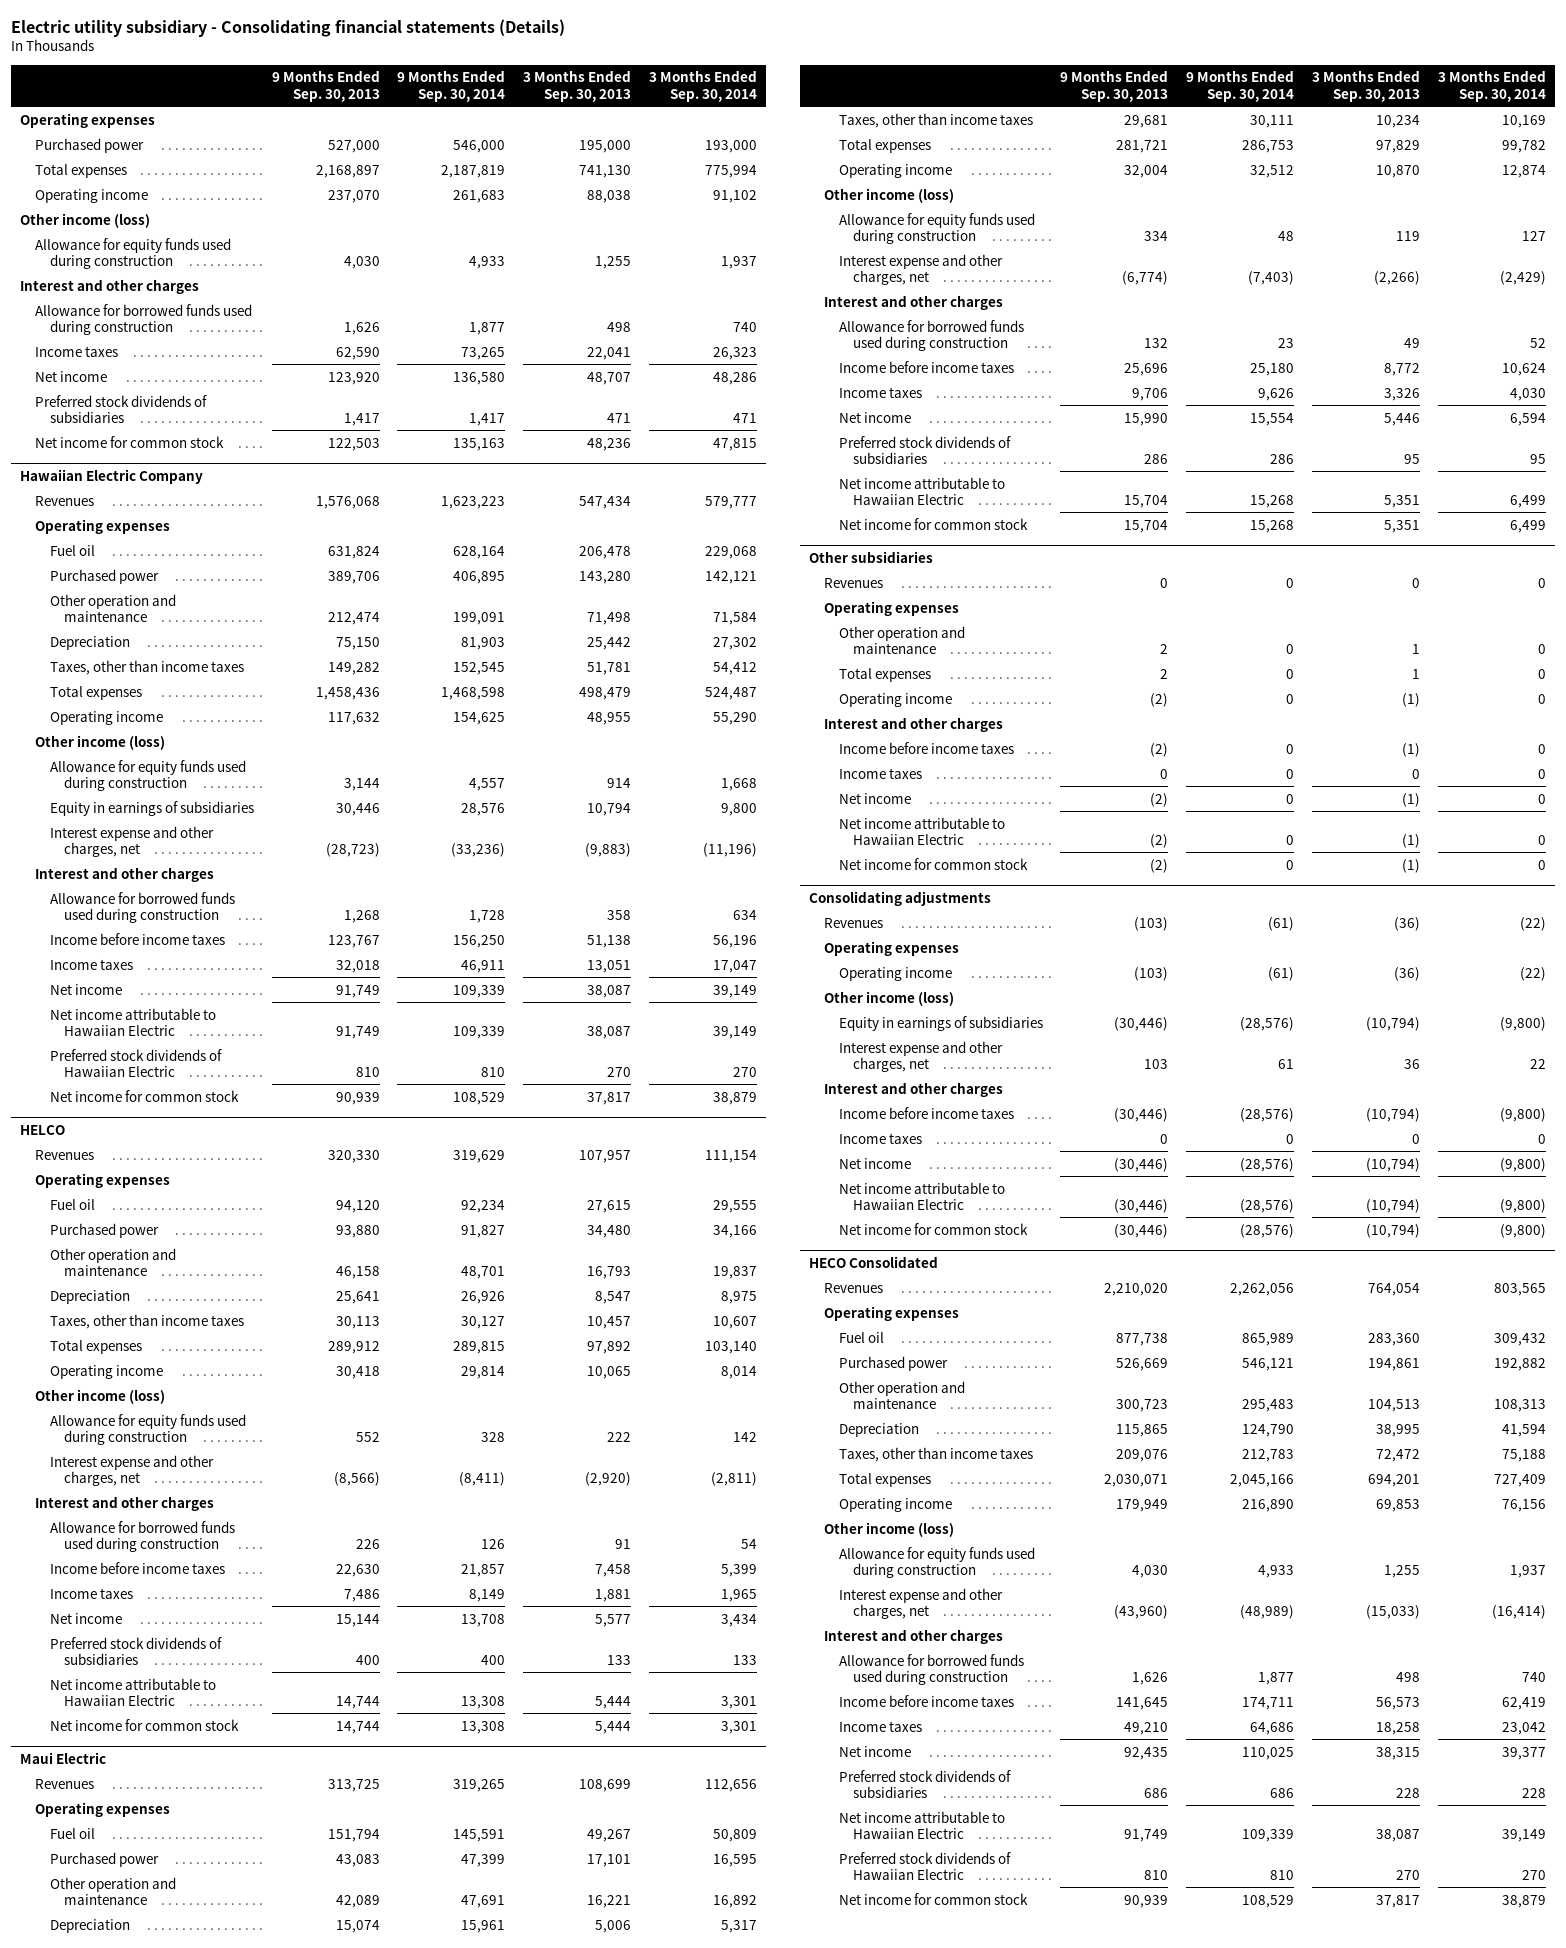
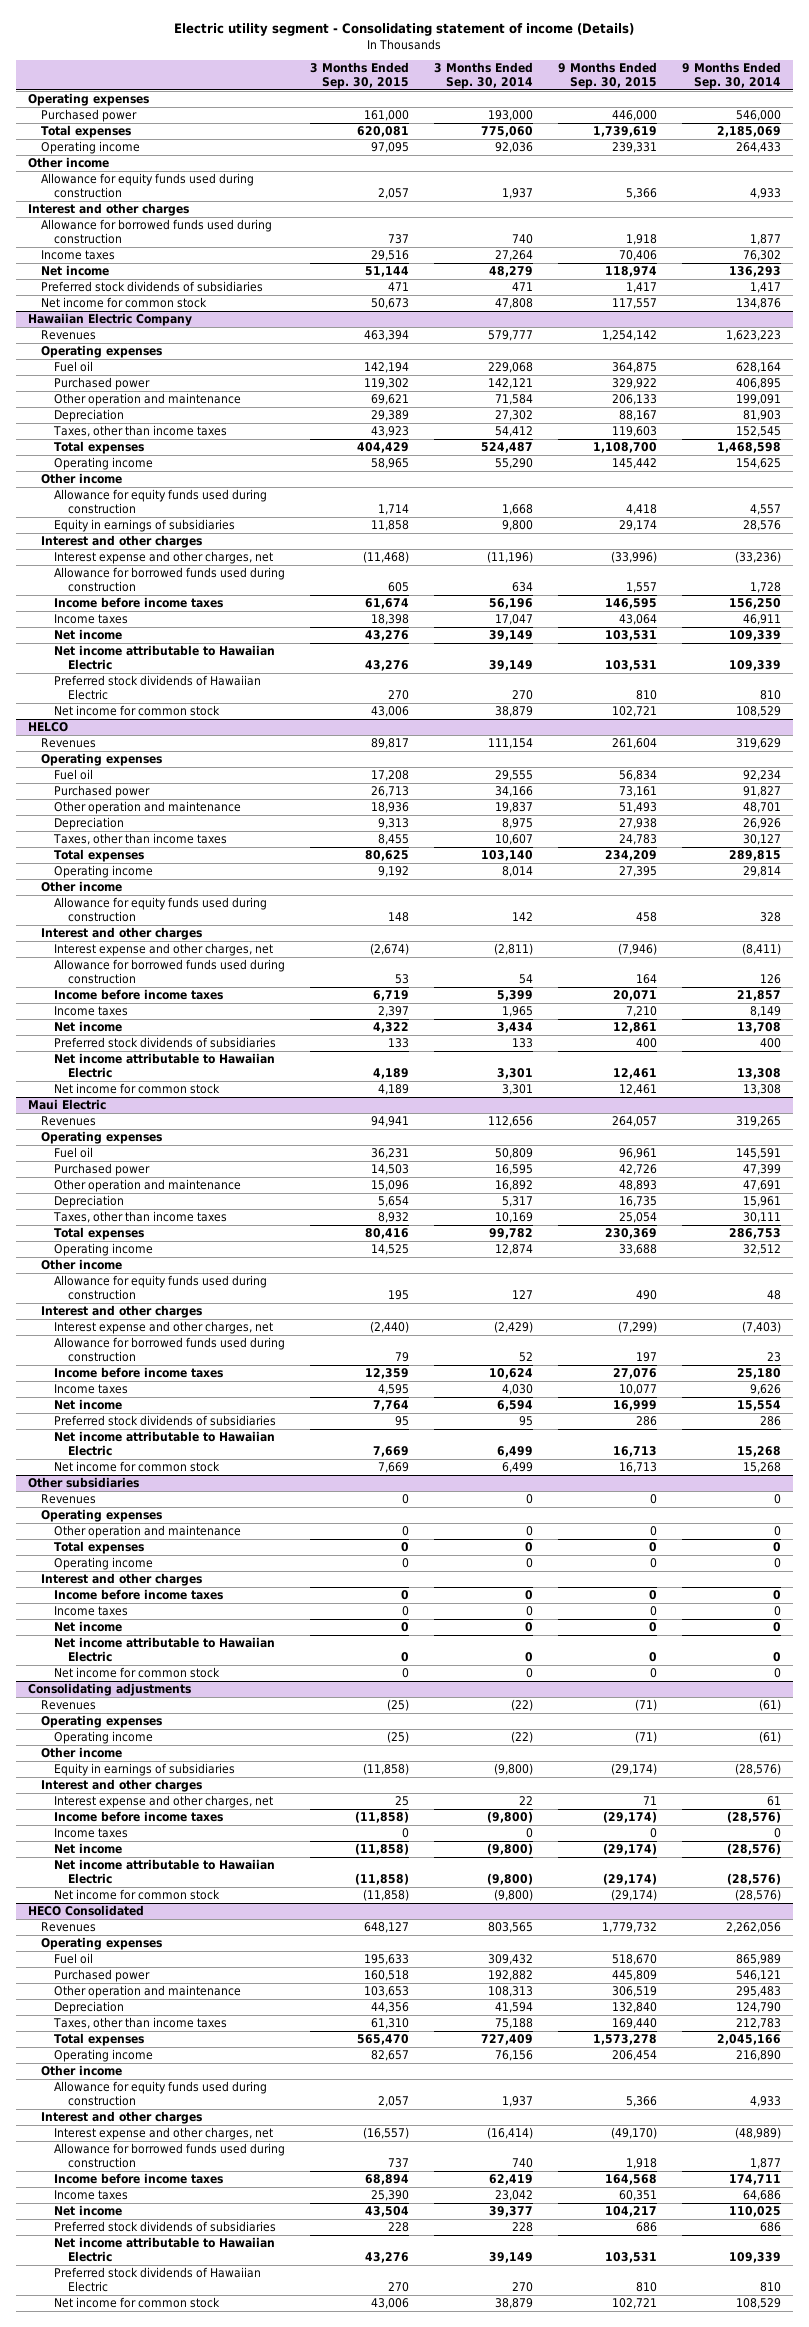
- Electric utility subsidiary - Consolidating financial statements (Details)
+ Electric utility segment - Consolidating statement of income (Details)
- | 9 Months Ended Sep. 30, 2013 | 9 Months Ended Sep. 30, 2014 | 3 Months Ended Sep. 30, 2013 | 3 Months Ended Sep. 30, 2014
+ | 3 Months Ended Sep. 30, 2015 | 3 Months Ended Sep. 30, 2014 | 9 Months Ended Sep. 30, 2015 | 9 Months Ended Sep. 30, 2014
- Total expenses | 2,168,897 | 2,187,819 | 741,130 | 775,994
- Operating income | 237,070 | 261,683 | 88,038 | 91,102
- Other income (loss)
+ Total expenses | 620,081 | 775,060 | 1,739,619 | 2,185,069
+ Operating income | 97,095 | 92,036 | 239,331 | 264,433
+ Other income
- Income taxes | 62,590 | 73,265 | 22,041 | 26,323
- Net income | 123,920 | 136,580 | 48,707 | 48,286
+ Income taxes | 29,516 | 27,264 | 70,406 | 76,302
+ Net income | 51,144 | 48,279 | 118,974 | 136,293
- Net income for common stock | 122,503 | 135,163 | 48,236 | 47,815
+ Net income for common stock | 50,673 | 47,808 | 117,557 | 134,876
@ Hawaiian Electric Company
- Other income (loss)
+ Other income
moved down: Interest expense and other charges, net | (11,468) | (11,196) | (33,996) | (33,236)
@ HELCO
- Other income (loss)
+ Other income
moved down: Interest expense and other charges, net | (2,674) | (2,811) | (7,946) | (8,411)
@ Maui Electric
- Other income (loss)
+ Other income
moved down: Interest expense and other charges, net | (2,440) | (2,429) | (7,299) | (7,403)
@ Consolidating adjustments
- Other income (loss)
+ Other income
moved down: Interest expense and other charges, net | 25 | 22 | 71 | 61
@ HECO Consolidated
- Other income (loss)
+ Other income
moved down: Interest expense and other charges, net | (16,557) | (16,414) | (49,170) | (48,989)

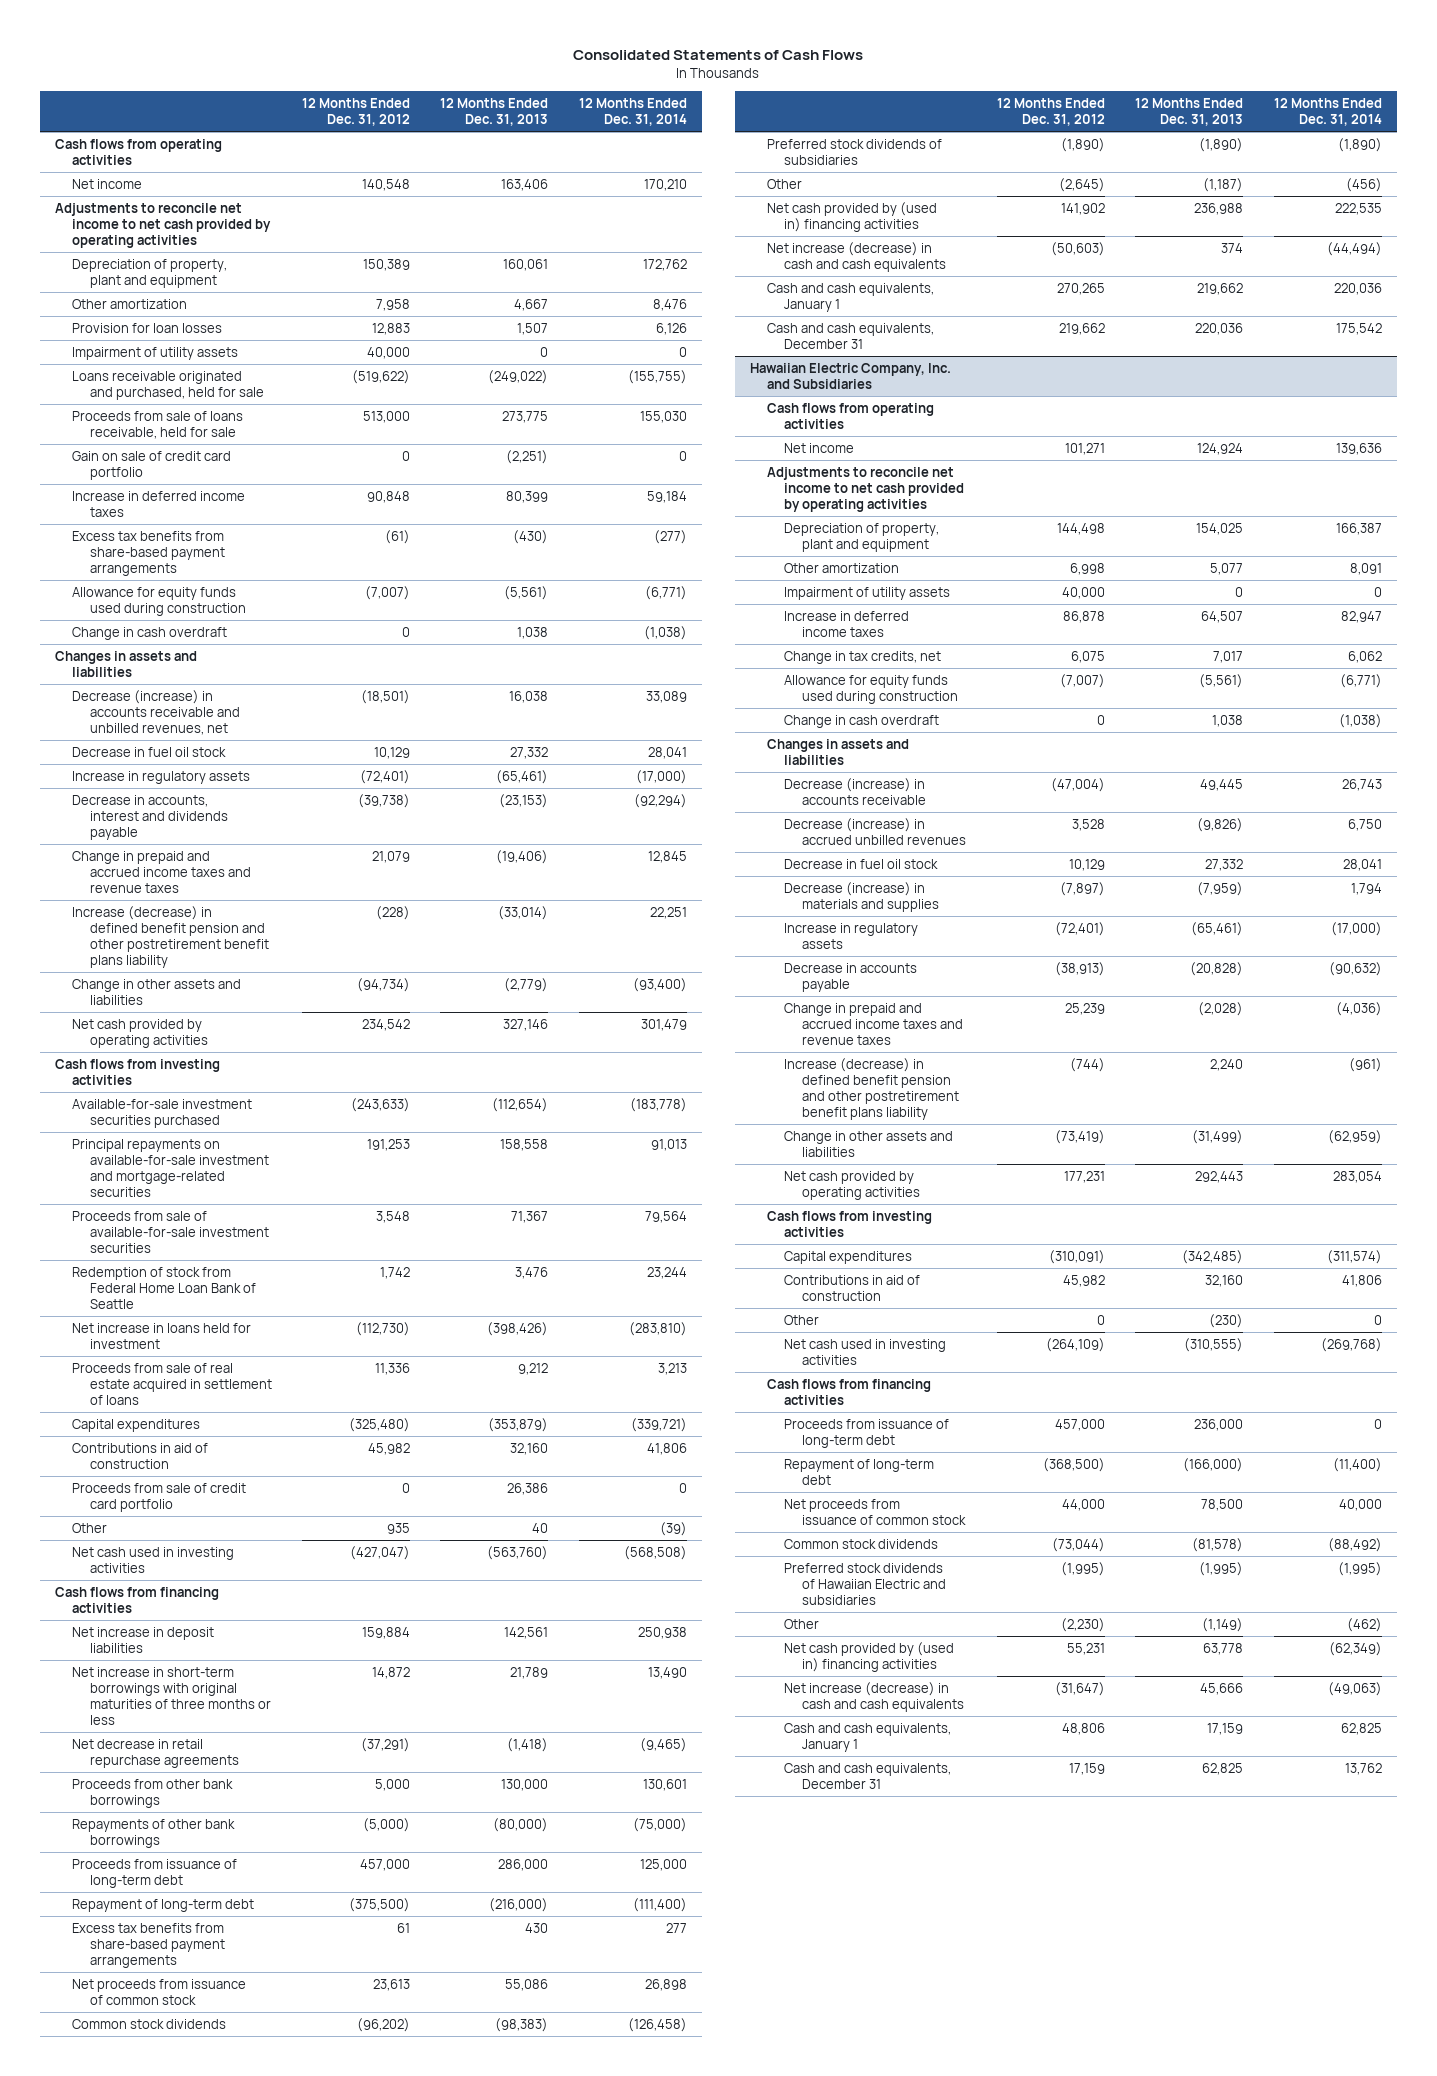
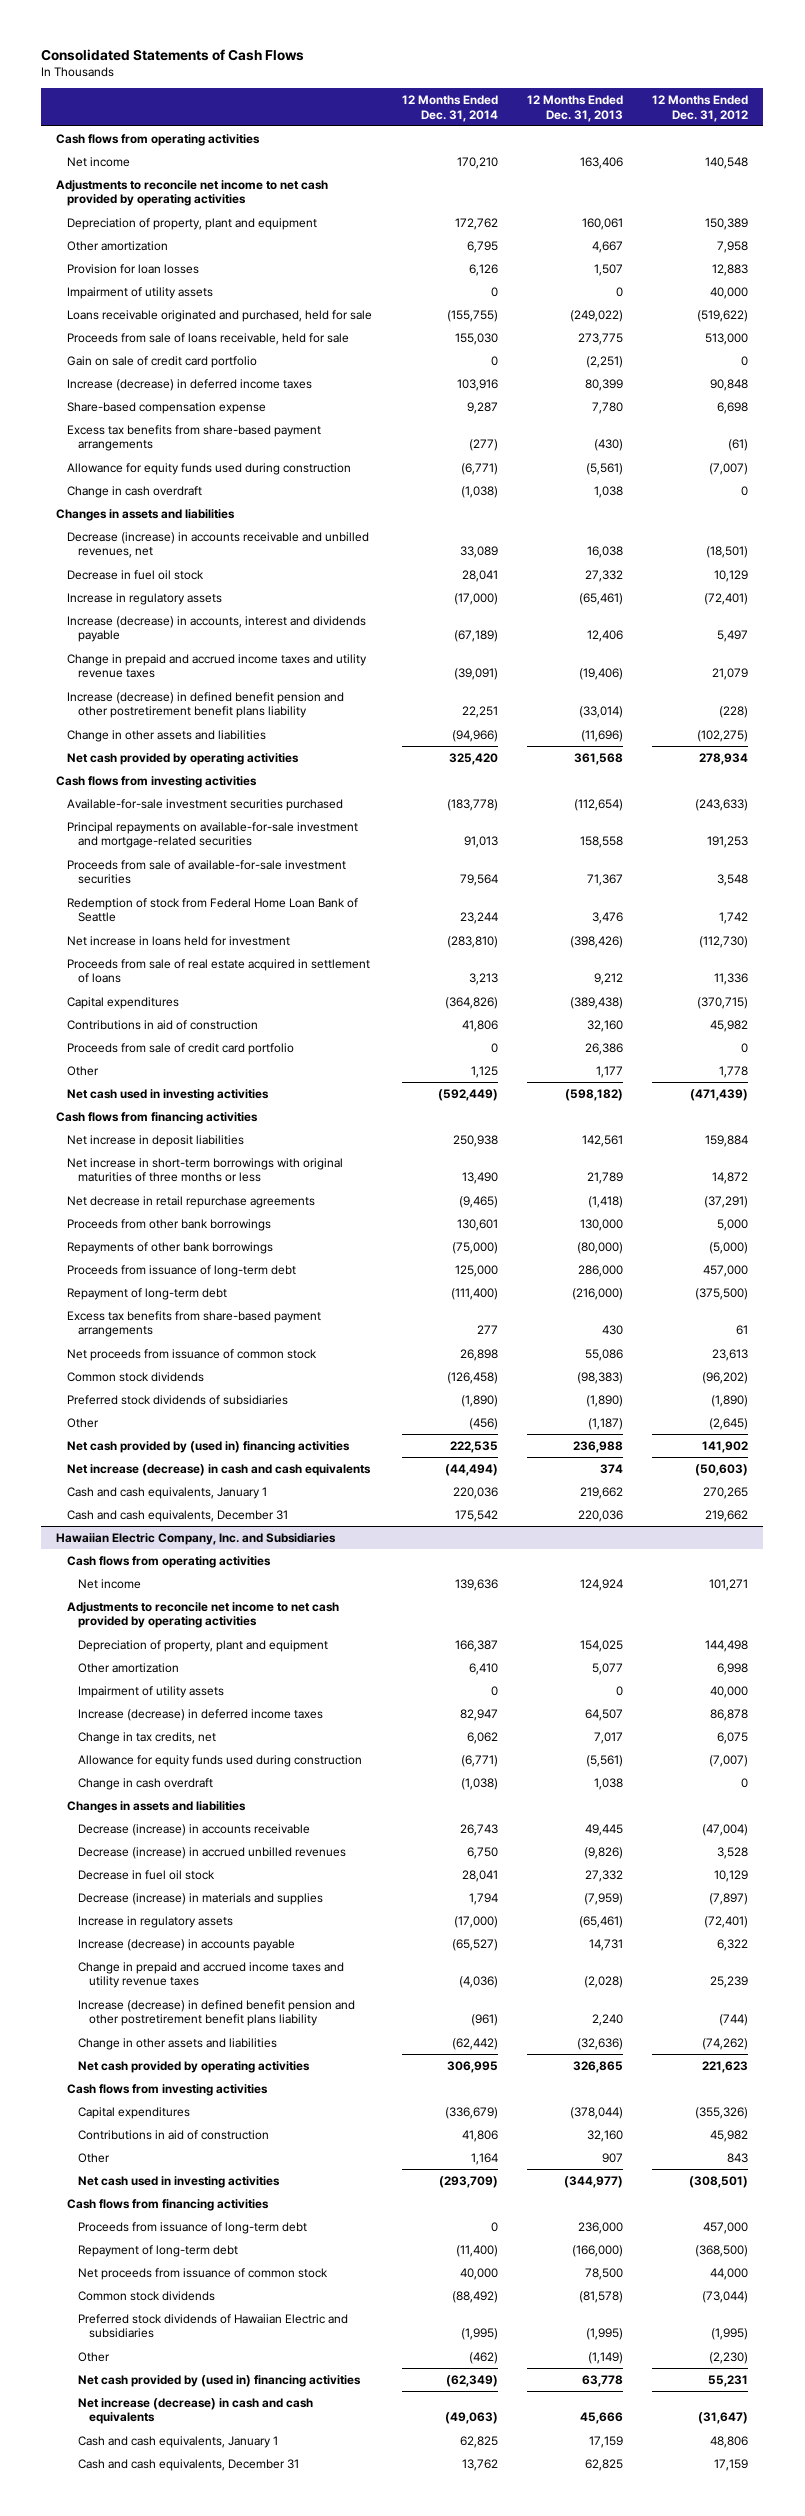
- | 12 Months Ended Dec. 31, 2012 | 12 Months Ended Dec. 31, 2013 | 12 Months Ended Dec. 31, 2014
+ | 12 Months Ended Dec. 31, 2014 | 12 Months Ended Dec. 31, 2013 | 12 Months Ended Dec. 31, 2012
- Other amortization | 7,958 | 4,667 | 8,476
+ Other amortization | 6,795 | 4,667 | 7,958
- Increase in deferred income taxes | 90,848 | 80,399 | 59,184
+ Increase (decrease) in deferred income taxes | 103,916 | 80,399 | 90,848
+ Share-based compensation expense | 9,287 | 7,780 | 6,698
- Decrease in accounts, interest and dividends payable | (39,738) | (23,153) | (92,294)
- Change in prepaid and accrued income taxes and revenue taxes | 21,079 | (19,406) | 12,845
+ Increase (decrease) in accounts, interest and dividends payable | (67,189) | 12,406 | 5,497
+ Change in prepaid and accrued income taxes and utility revenue taxes | (39,091) | (19,406) | 21,079
- Change in other assets and liabilities | (94,734) | (2,779) | (93,400)
- Net cash provided by operating activities | 234,542 | 327,146 | 301,479
+ Change in other assets and liabilities | (94,966) | (11,696) | (102,275)
+ Net cash provided by operating activities | 325,420 | 361,568 | 278,934
- Capital expenditures | (325,480) | (353,879) | (339,721)
+ Capital expenditures | (364,826) | (389,438) | (370,715)
- Other | 935 | 40 | (39)
- Net cash used in investing activities | (427,047) | (563,760) | (568,508)
+ Other | 1,125 | 1,177 | 1,778
+ Net cash used in investing activities | (592,449) | (598,182) | (471,439)
@ Hawaiian Electric Company, Inc. and Subsidiaries
- Other amortization | 6,998 | 5,077 | 8,091
+ Other amortization | 6,410 | 5,077 | 6,998
- Increase in deferred income taxes | 86,878 | 64,507 | 82,947
+ Increase (decrease) in deferred income taxes | 82,947 | 64,507 | 86,878
- Decrease in accounts payable | (38,913) | (20,828) | (90,632)
- Change in prepaid and accrued income taxes and revenue taxes | 25,239 | (2,028) | (4,036)
+ Increase (decrease) in accounts payable | (65,527) | 14,731 | 6,322
+ Change in prepaid and accrued income taxes and utility revenue taxes | (4,036) | (2,028) | 25,239
- Change in other assets and liabilities | (73,419) | (31,499) | (62,959)
- Net cash provided by operating activities | 177,231 | 292,443 | 283,054
+ Change in other assets and liabilities | (62,442) | (32,636) | (74,262)
+ Net cash provided by operating activities | 306,995 | 326,865 | 221,623
- Capital expenditures | (310,091) | (342,485) | (311,574)
+ Capital expenditures | (336,679) | (378,044) | (355,326)
- Other | 0 | (230) | 0
- Net cash used in investing activities | (264,109) | (310,555) | (269,768)
+ Other | 1,164 | 907 | 843
+ Net cash used in investing activities | (293,709) | (344,977) | (308,501)

